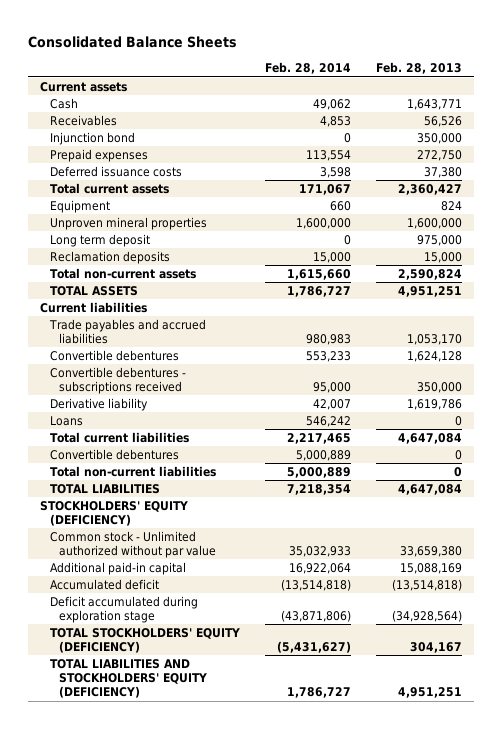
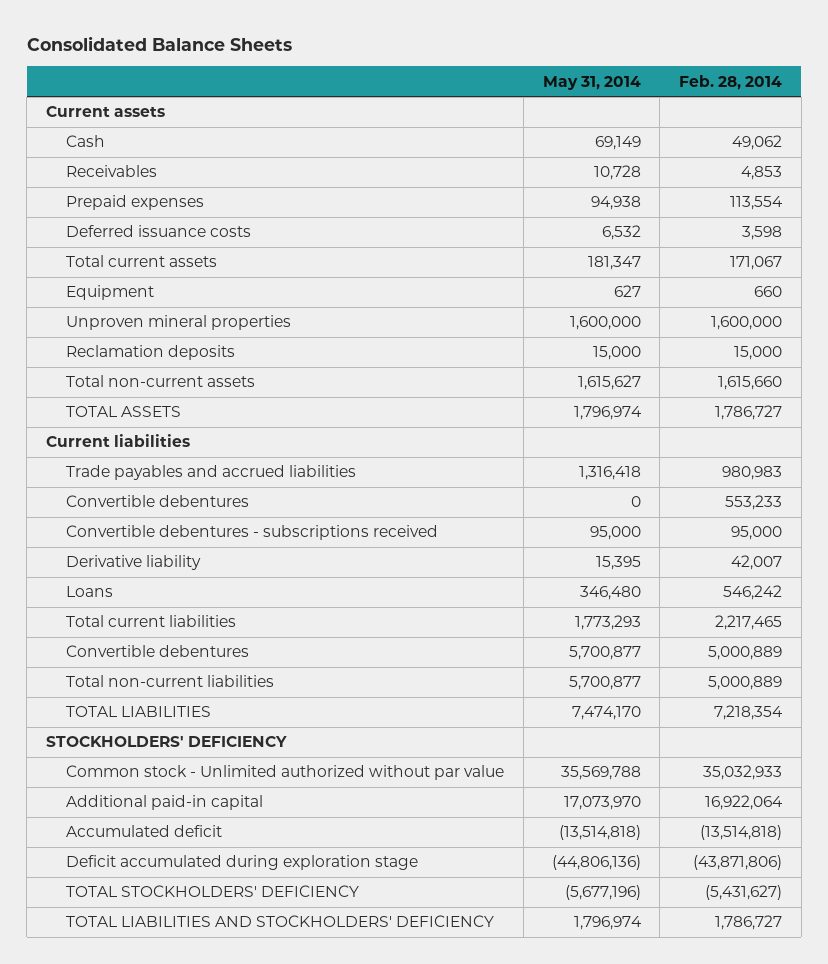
- | Feb. 28, 2014 | Feb. 28, 2013
+ | May 31, 2014 | Feb. 28, 2014
- Injunction bond | 0 | 350,000
- Long term deposit | 0 | 975,000
- STOCKHOLDERS' EQUITY (DEFICIENCY)
+ STOCKHOLDERS' DEFICIENCY
- TOTAL STOCKHOLDERS' EQUITY (DEFICIENCY) | (5,431,627) | 304,167
- TOTAL LIABILITIES AND STOCKHOLDERS' EQUITY (DEFICIENCY) | 1,786,727 | 4,951,251
+ TOTAL STOCKHOLDERS' DEFICIENCY | (5,677,196) | (5,431,627)
+ TOTAL LIABILITIES AND STOCKHOLDERS' DEFICIENCY | 1,796,974 | 1,786,727

